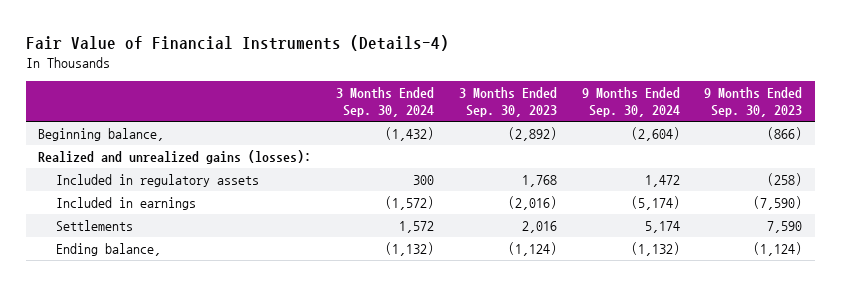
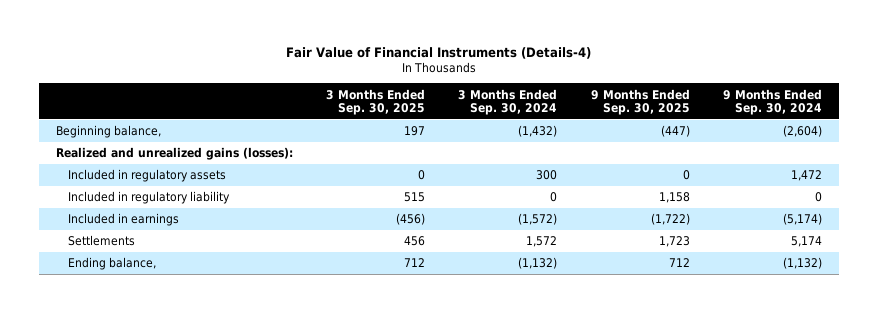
- | 3 Months Ended Sep. 30, 2024 | 3 Months Ended Sep. 30, 2023 | 9 Months Ended Sep. 30, 2024 | 9 Months Ended Sep. 30, 2023
+ | 3 Months Ended Sep. 30, 2025 | 3 Months Ended Sep. 30, 2024 | 9 Months Ended Sep. 30, 2025 | 9 Months Ended Sep. 30, 2024
+ Included in regulatory liability | 515 | 0 | 1,158 | 0

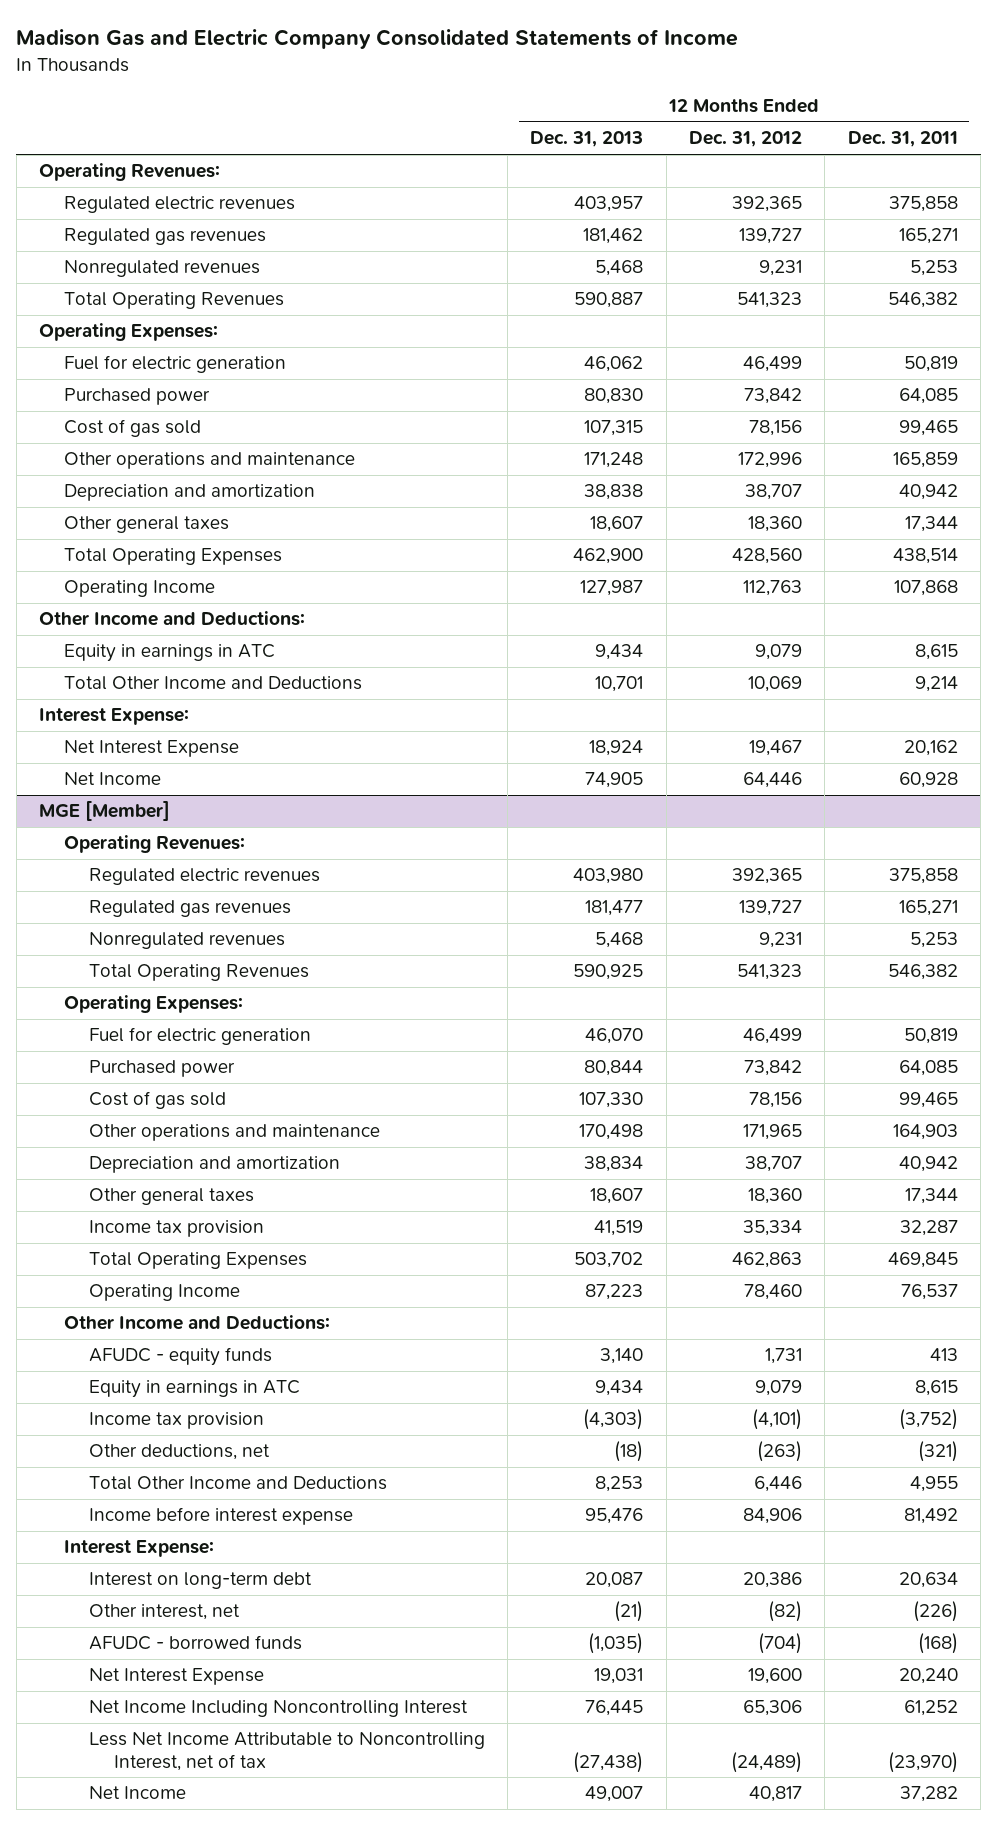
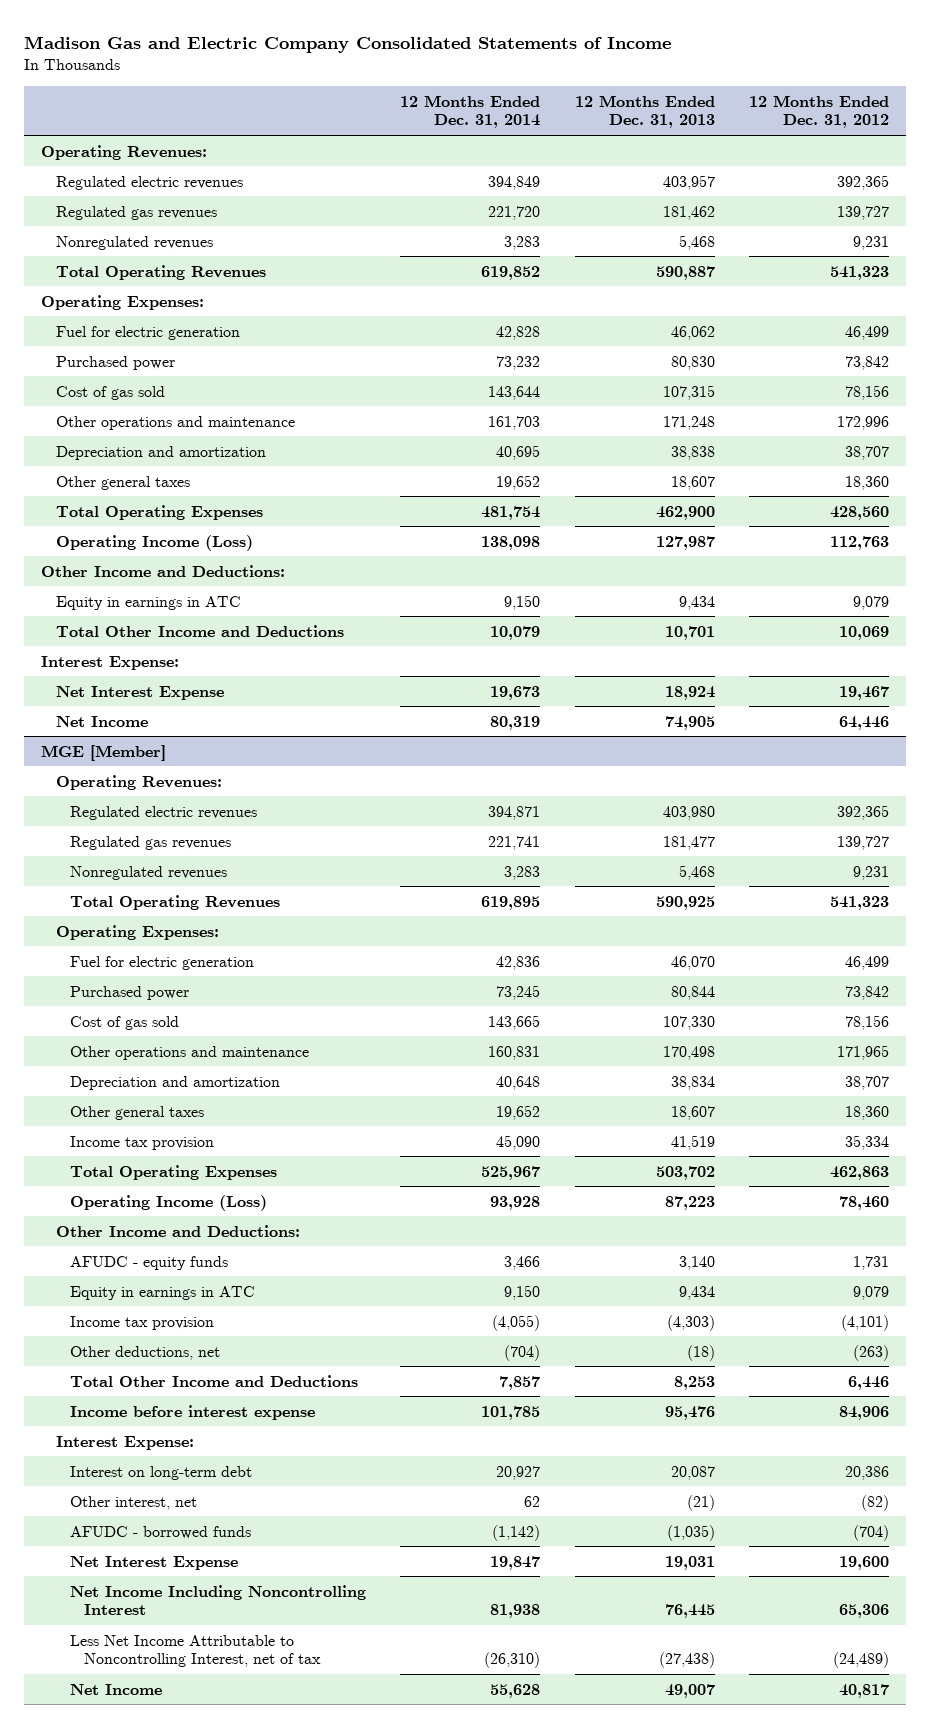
- | 12 Months Ended Dec. 31, 2013 | 12 Months Ended Dec. 31, 2012 | 12 Months Ended Dec. 31, 2011
+ | 12 Months Ended Dec. 31, 2014 | 12 Months Ended Dec. 31, 2013 | 12 Months Ended Dec. 31, 2012
- Operating Income | 127,987 | 112,763 | 107,868
+ Operating Income (Loss) | 138,098 | 127,987 | 112,763
@ MGE [Member]
- Operating Income | 87,223 | 78,460 | 76,537
+ Operating Income (Loss) | 93,928 | 87,223 | 78,460

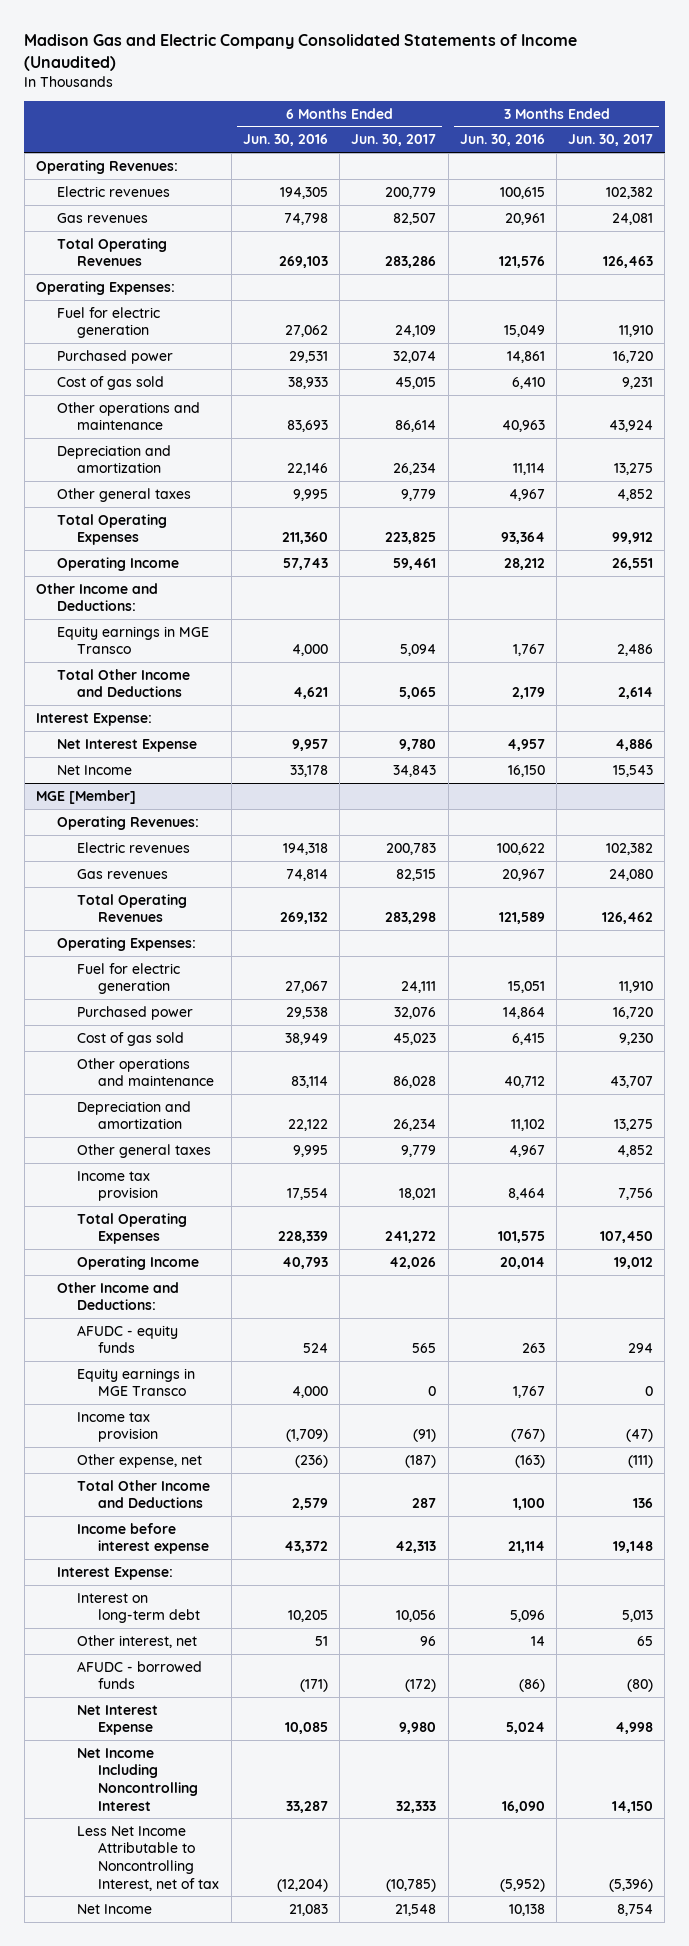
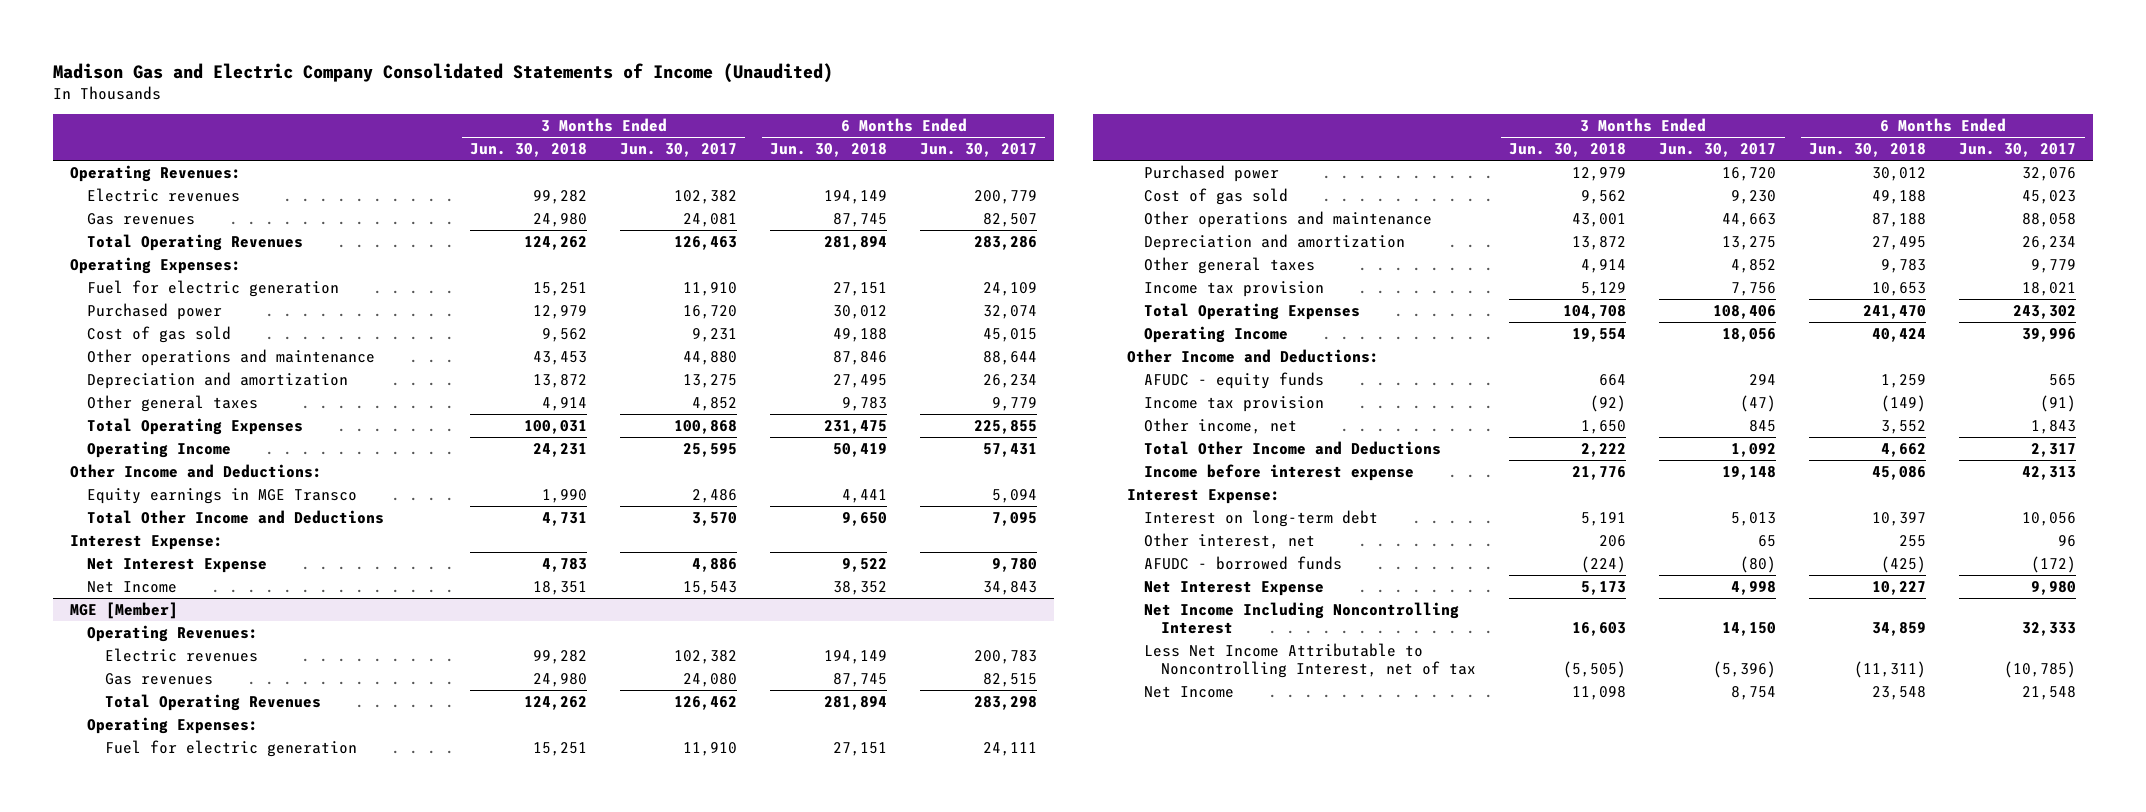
- | 6 Months Ended Jun. 30, 2016 | 6 Months Ended Jun. 30, 2017 | 3 Months Ended Jun. 30, 2016 | 3 Months Ended Jun. 30, 2017
+ | 3 Months Ended Jun. 30, 2018 | 3 Months Ended Jun. 30, 2017 | 6 Months Ended Jun. 30, 2018 | 6 Months Ended Jun. 30, 2017
- Other operations and maintenance | 83,693 | 86,614 | 40,963 | 43,924
+ Other operations and maintenance | 43,453 | 44,880 | 87,846 | 88,644
- Total Operating Expenses | 211,360 | 223,825 | 93,364 | 99,912
- Operating Income | 57,743 | 59,461 | 28,212 | 26,551
+ Total Operating Expenses | 100,031 | 100,868 | 231,475 | 225,855
+ Operating Income | 24,231 | 25,595 | 50,419 | 57,431
- Total Other Income and Deductions | 4,621 | 5,065 | 2,179 | 2,614
+ Total Other Income and Deductions | 4,731 | 3,570 | 9,650 | 7,095
@ MGE [Member]
- Other operations and maintenance | 83,114 | 86,028 | 40,712 | 43,707
+ Other operations and maintenance | 43,001 | 44,663 | 87,188 | 88,058
- Total Operating Expenses | 228,339 | 241,272 | 101,575 | 107,450
- Operating Income | 40,793 | 42,026 | 20,014 | 19,012
+ Total Operating Expenses | 104,708 | 108,406 | 241,470 | 243,302
+ Operating Income | 19,554 | 18,056 | 40,424 | 39,996
- Equity earnings in MGE Transco | 4,000 | 0 | 1,767 | 0
- Other expense, net | (236) | (187) | (163) | (111)
- Total Other Income and Deductions | 2,579 | 287 | 1,100 | 136
+ Other income, net | 1,650 | 845 | 3,552 | 1,843
+ Total Other Income and Deductions | 2,222 | 1,092 | 4,662 | 2,317

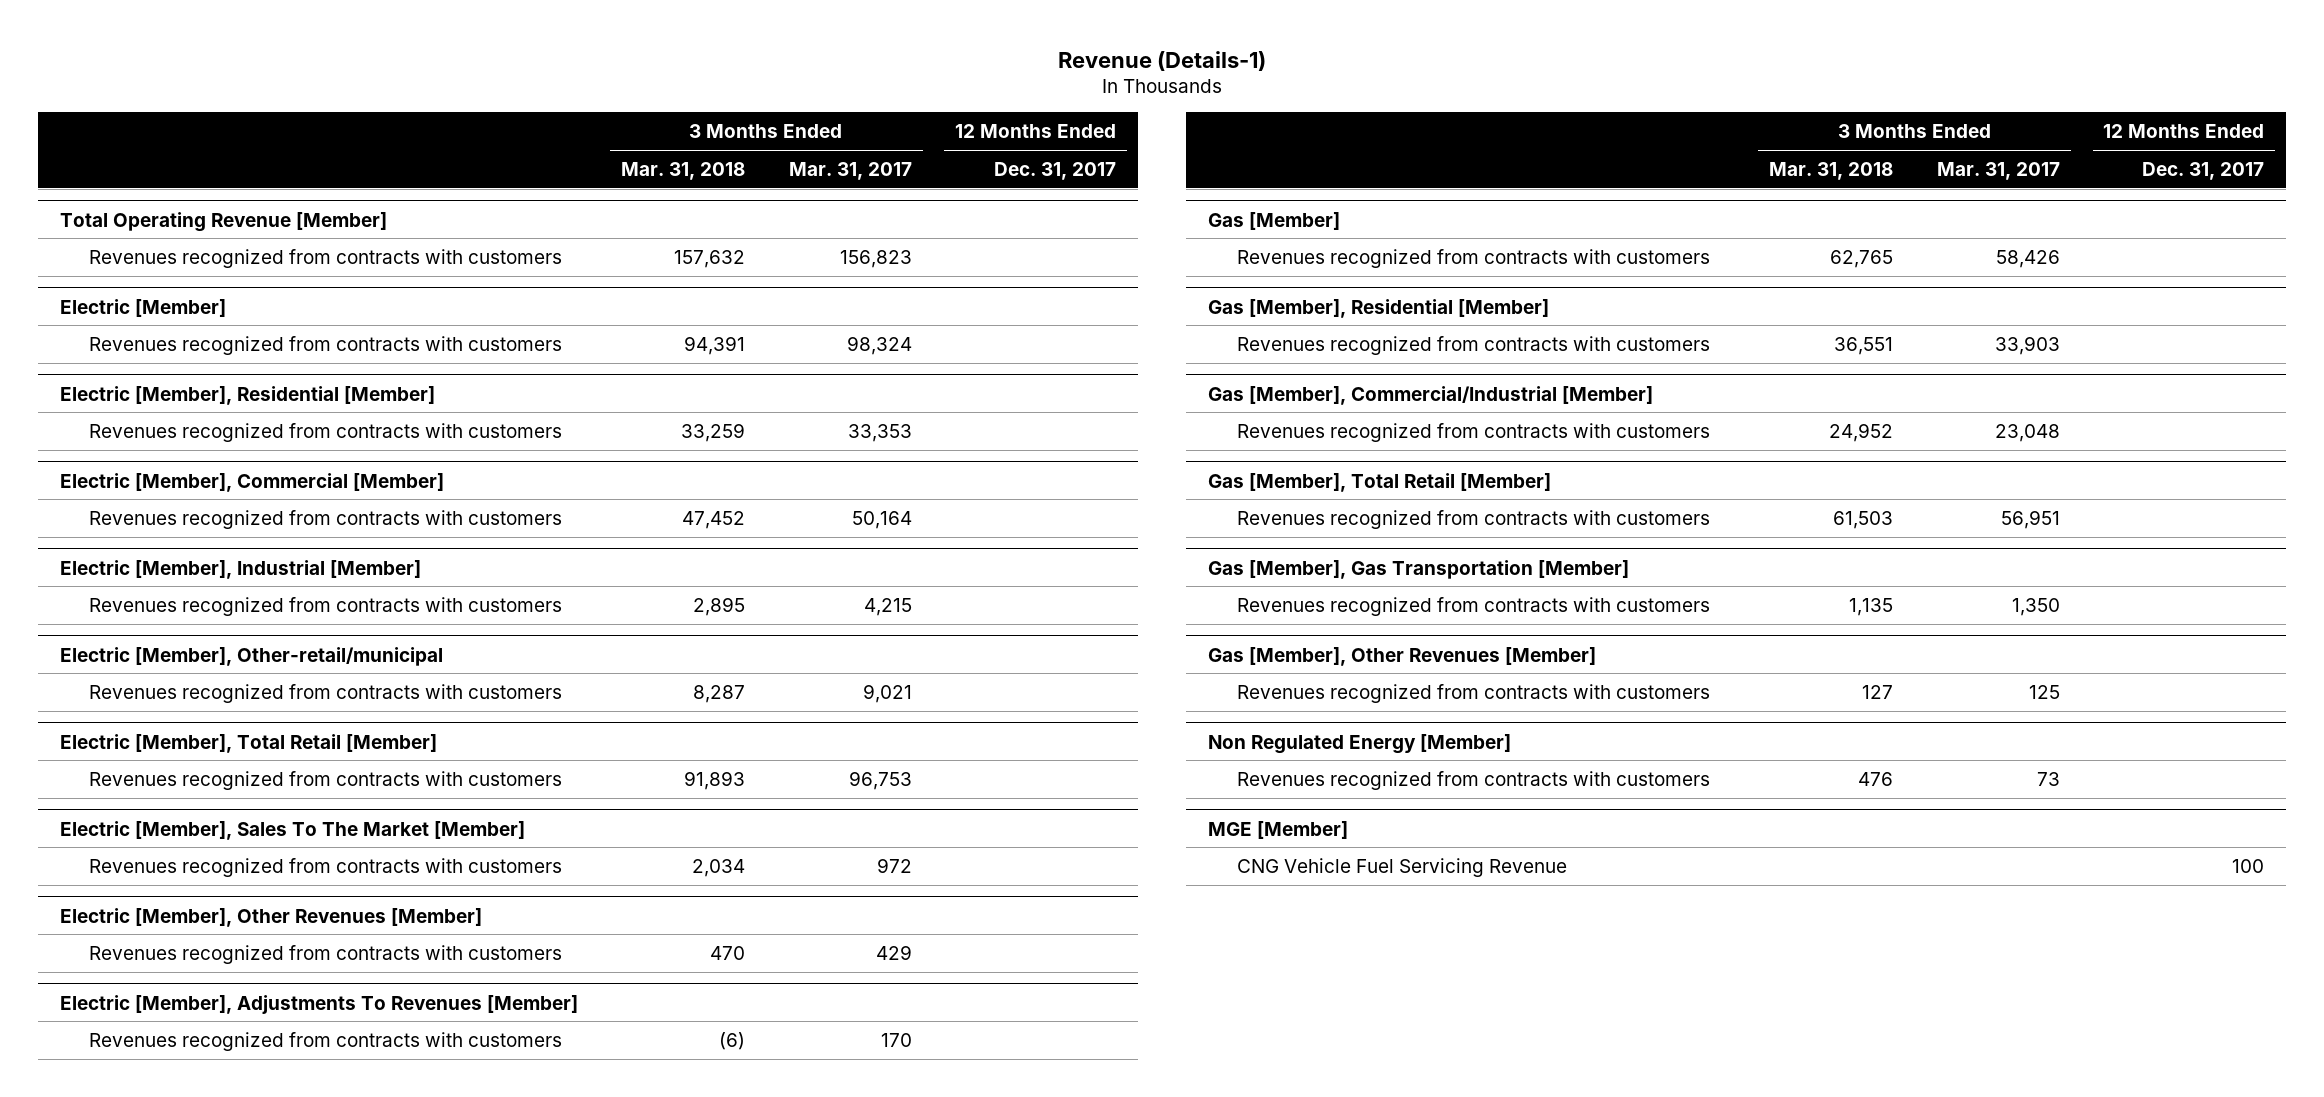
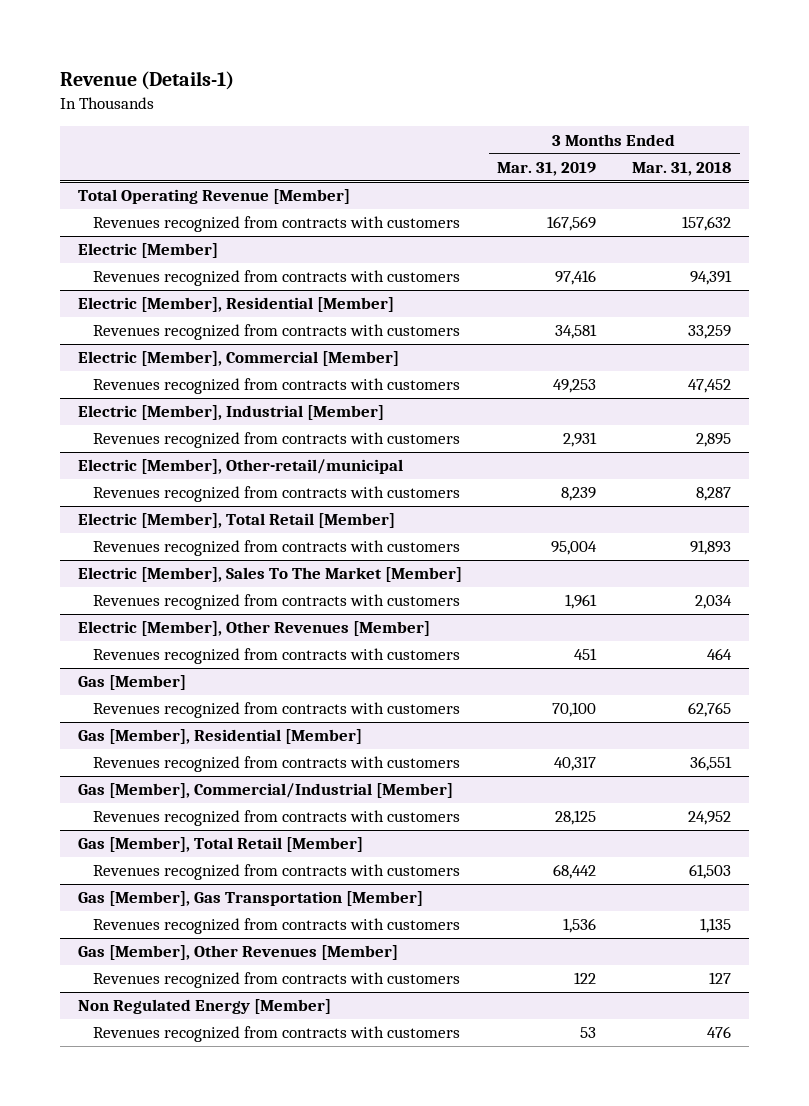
- | 3 Months Ended Mar. 31, 2018 | 3 Months Ended Mar. 31, 2017 | 12 Months Ended Dec. 31, 2017
+ | 3 Months Ended Mar. 31, 2019 | 3 Months Ended Mar. 31, 2018
@ Electric [Member], Other Revenues [Member]
- Revenues recognized from contracts with customers | 470 | 429 |
- Electric [Member], Adjustments To Revenues [Member]
- Revenues recognized from contracts with customers | (6) | 170 |
@ Electric [Member], Other Revenues [Member]
+ Revenues recognized from contracts with customers | 451 | 464
- MGE [Member]
- CNG Vehicle Fuel Servicing Revenue | | | 100

